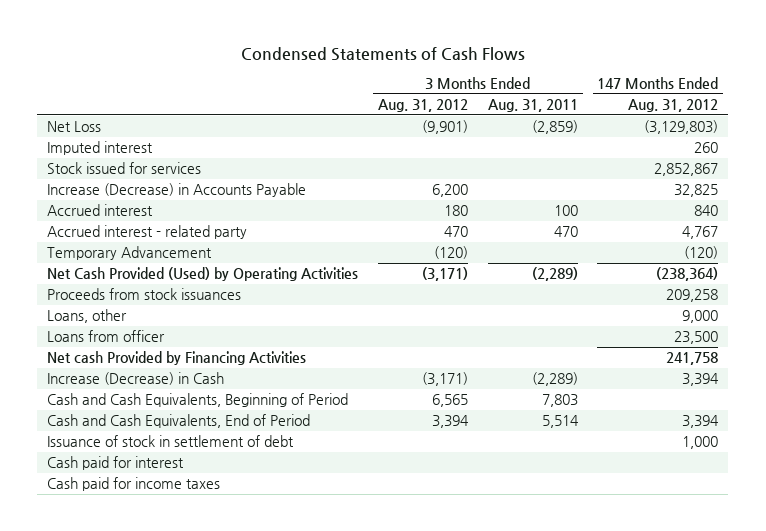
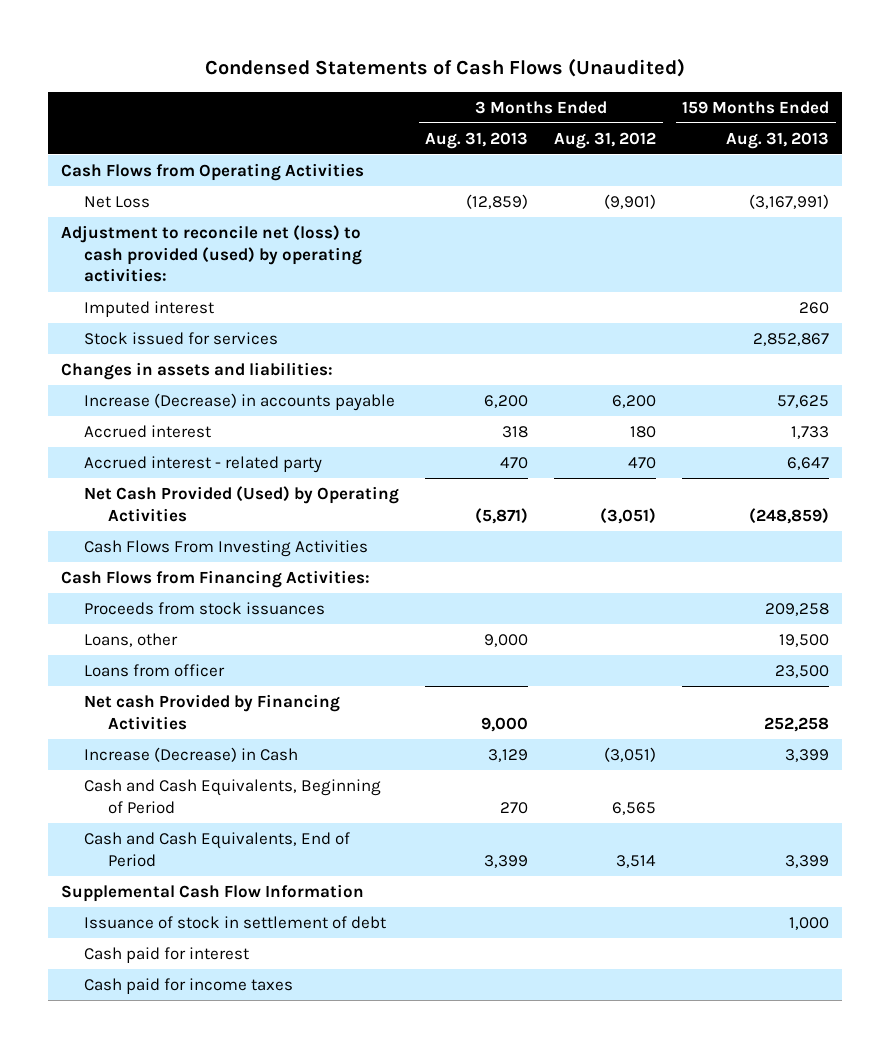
- Condensed Statements of Cash Flows
+ Condensed Statements of Cash Flows (Unaudited)
- | 3 Months Ended Aug. 31, 2012 | 3 Months Ended Aug. 31, 2011 | 147 Months Ended Aug. 31, 2012
+ | 3 Months Ended Aug. 31, 2013 | 3 Months Ended Aug. 31, 2012 | 159 Months Ended Aug. 31, 2013
+ Cash Flows from Operating Activities
+ Adjustment to reconcile net (loss) to cash provided (used) by operating activities:
- Increase (Decrease) in Accounts Payable | 6,200 | | 32,825
+ Changes in assets and liabilities:
+ Increase (Decrease) in accounts payable | 6,200 | 6,200 | 57,625
- Temporary Advancement | (120) | | (120)
- Net Cash Provided (Used) by Operating Activities | (3,171) | (2,289) | (238,364)
+ Net Cash Provided (Used) by Operating Activities | (5,871) | (3,051) | (248,859)
+ Cash Flows From Investing Activities
+ Cash Flows from Financing Activities:
- Increase (Decrease) in Cash | (3,171) | (2,289) | 3,394
+ Increase (Decrease) in Cash | 3,129 | (3,051) | 3,399
- Cash and Cash Equivalents, End of Period | 3,394 | 5,514 | 3,394
+ Cash and Cash Equivalents, End of Period | 3,399 | 3,514 | 3,399
+ Supplemental Cash Flow Information

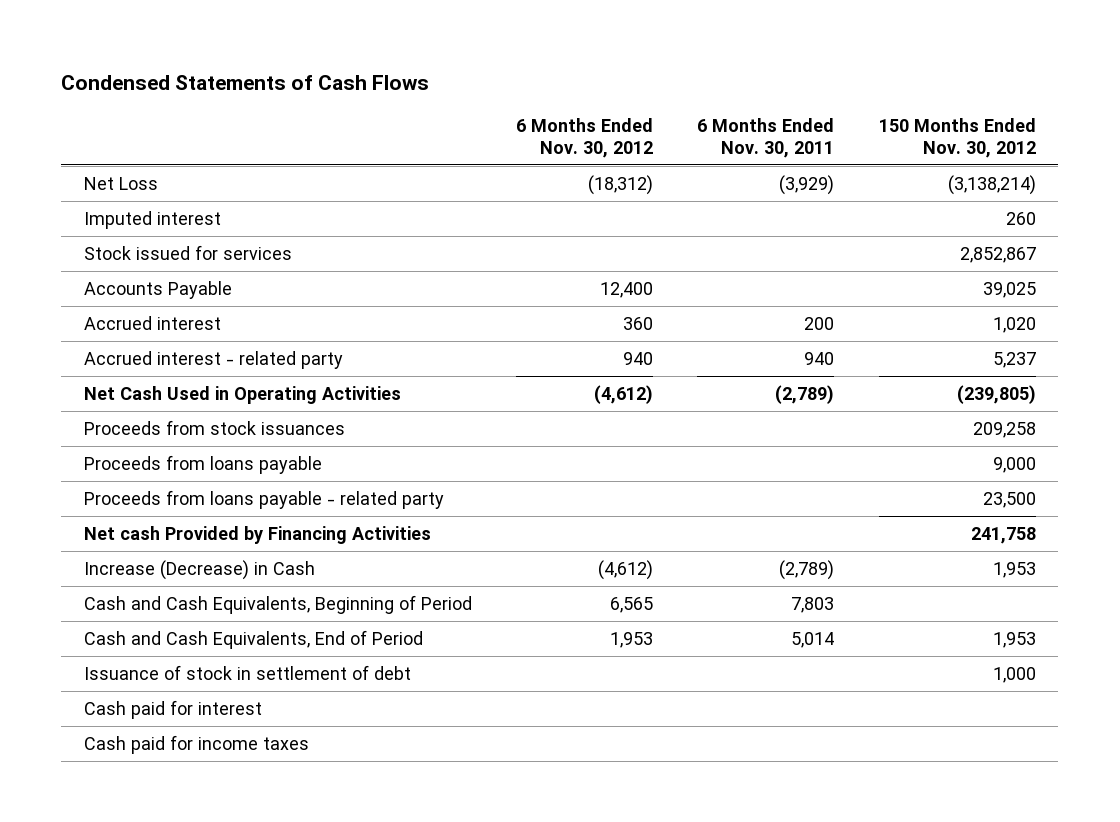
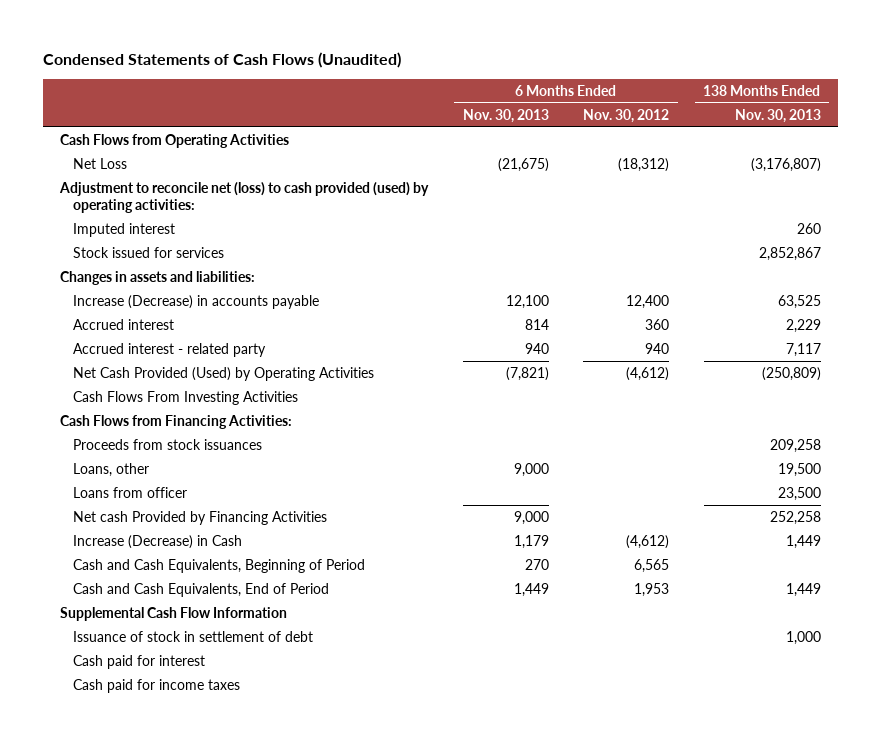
- Condensed Statements of Cash Flows
+ Condensed Statements of Cash Flows (Unaudited)
- | 6 Months Ended Nov. 30, 2012 | 6 Months Ended Nov. 30, 2011 | 150 Months Ended Nov. 30, 2012
+ | 6 Months Ended Nov. 30, 2013 | 6 Months Ended Nov. 30, 2012 | 138 Months Ended Nov. 30, 2013
+ Cash Flows from Operating Activities
+ Adjustment to reconcile net (loss) to cash provided (used) by operating activities:
- Accounts Payable | 12,400 | | 39,025
+ Changes in assets and liabilities:
+ Increase (Decrease) in accounts payable | 12,100 | 12,400 | 63,525
- Net Cash Used in Operating Activities | (4,612) | (2,789) | (239,805)
+ Net Cash Provided (Used) by Operating Activities | (7,821) | (4,612) | (250,809)
+ Cash Flows From Investing Activities
+ Cash Flows from Financing Activities:
- Proceeds from loans payable | | | 9,000
- Proceeds from loans payable - related party | | | 23,500
+ Loans, other | 9,000 | | 19,500
+ Loans from officer | | | 23,500
+ Supplemental Cash Flow Information

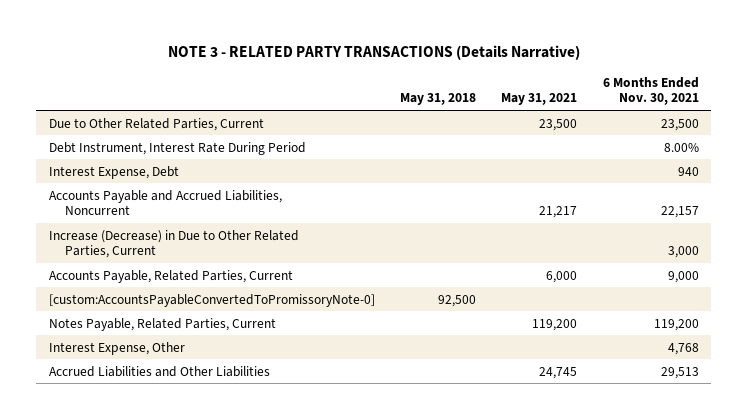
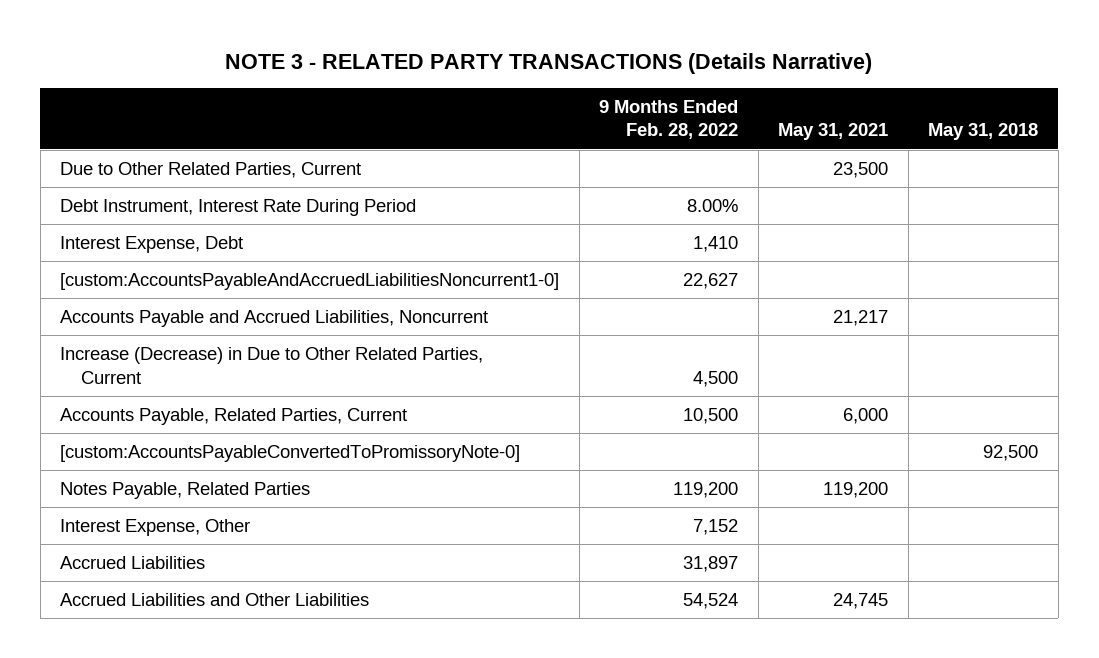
- | May 31, 2018 | May 31, 2021 | 6 Months Ended Nov. 30, 2021
+ | 9 Months Ended Feb. 28, 2022 | May 31, 2021 | May 31, 2018
+ [custom:AccountsPayableAndAccruedLiabilitiesNoncurrent1-0] | 22,627 | |
- Notes Payable, Related Parties, Current | | 119,200 | 119,200
+ Notes Payable, Related Parties | 119,200 | 119,200 |
+ Accrued Liabilities | 31,897 | |

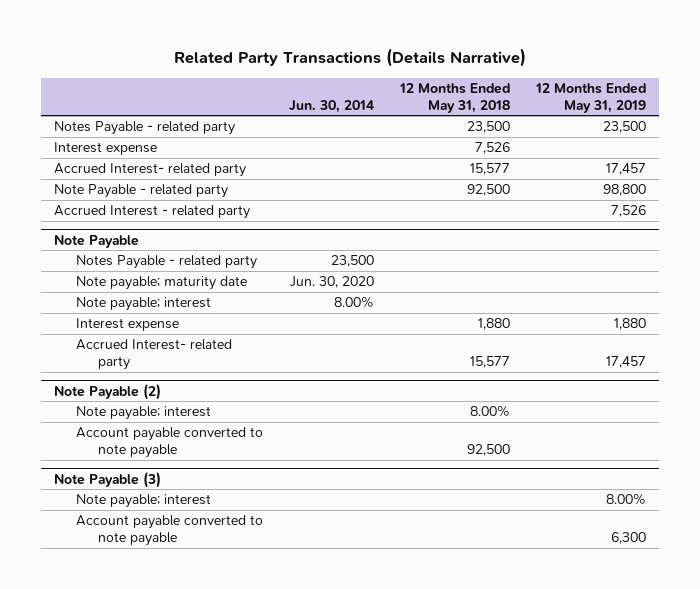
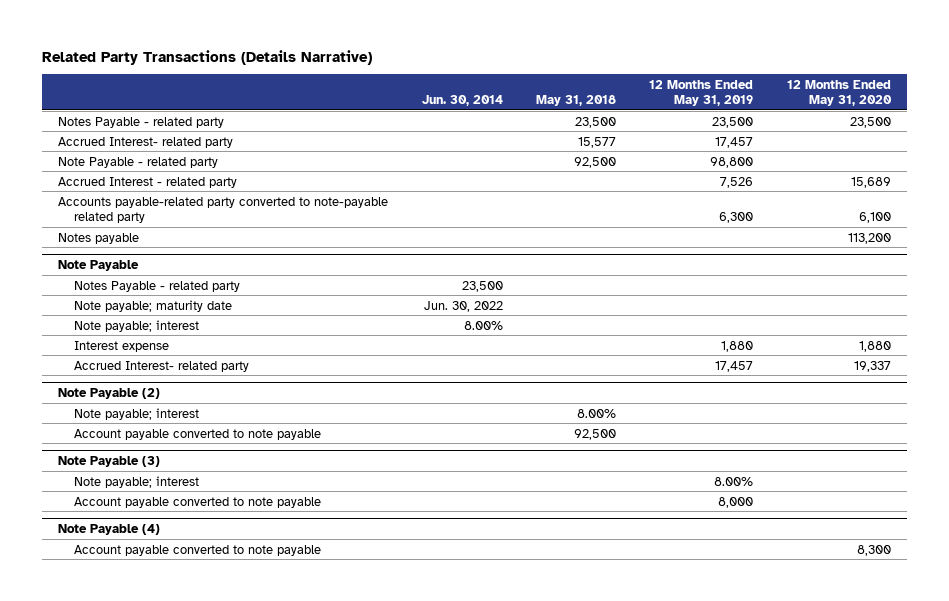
- | Jun. 30, 2014 | 12 Months Ended May 31, 2018 | 12 Months Ended May 31, 2019
+ | Jun. 30, 2014 | May 31, 2018 | 12 Months Ended May 31, 2019 | 12 Months Ended May 31, 2020
- Interest expense | | 7,526 |
+ Accounts payable-related party converted to note-payable related party | | | 6,300 | 6,100
+ Notes payable | | | | 113,200
@ Note Payable
- Note payable; maturity date | Jun. 30, 2020 | |
+ Note payable; maturity date | Jun. 30, 2022 | | |
@ Note Payable (3)
- Account payable converted to note payable | | | 6,300
+ Account payable converted to note payable | | | 8,000 |
+ Note Payable (4)
+ Account payable converted to note payable | | | | 8,300

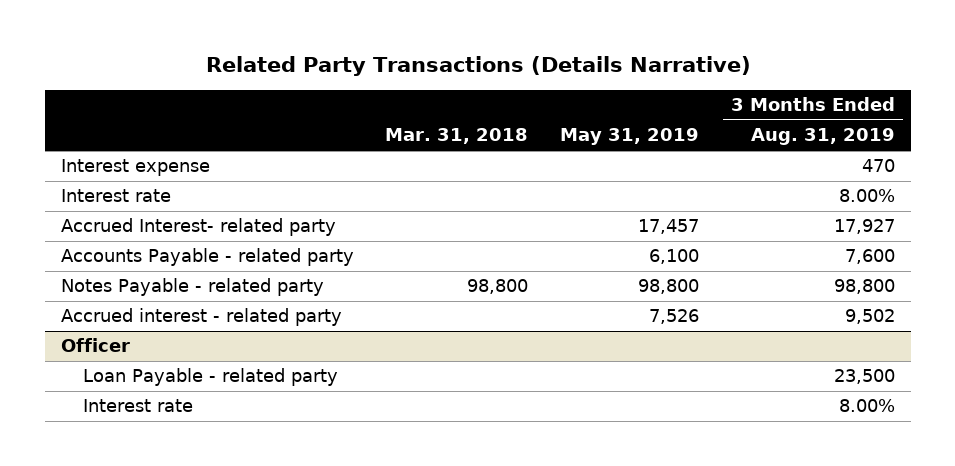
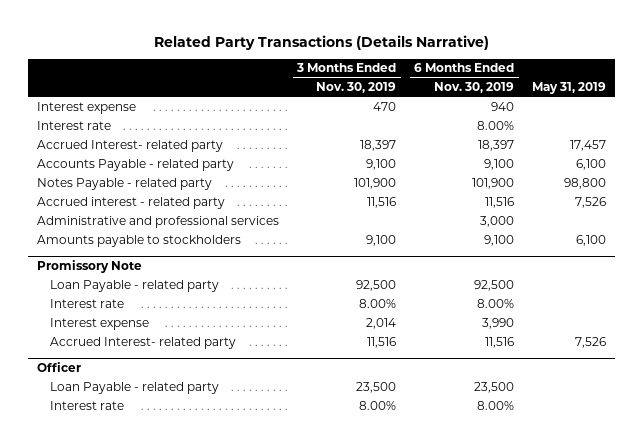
- | Mar. 31, 2018 | May 31, 2019 | 3 Months Ended Aug. 31, 2019
+ | 3 Months Ended Nov. 30, 2019 | 6 Months Ended Nov. 30, 2019 | May 31, 2019
+ Administrative and professional services | | 3,000 |
+ Amounts payable to stockholders | 9,100 | 9,100 | 6,100
+ Promissory Note
+ Loan Payable - related party | 92,500 | 92,500 |
+ Interest rate | 8.00% | 8.00% |
+ Interest expense | 2,014 | 3,990 |
+ Accrued Interest- related party | 11,516 | 11,516 | 7,526

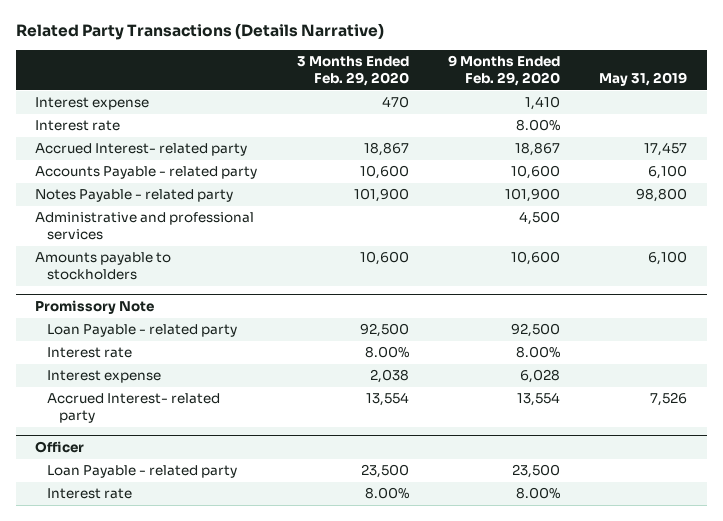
- | 3 Months Ended Nov. 30, 2019 | 6 Months Ended Nov. 30, 2019 | May 31, 2019
+ | 3 Months Ended Feb. 29, 2020 | 9 Months Ended Feb. 29, 2020 | May 31, 2019
- Accrued interest - related party | 11,516 | 11,516 | 7,526

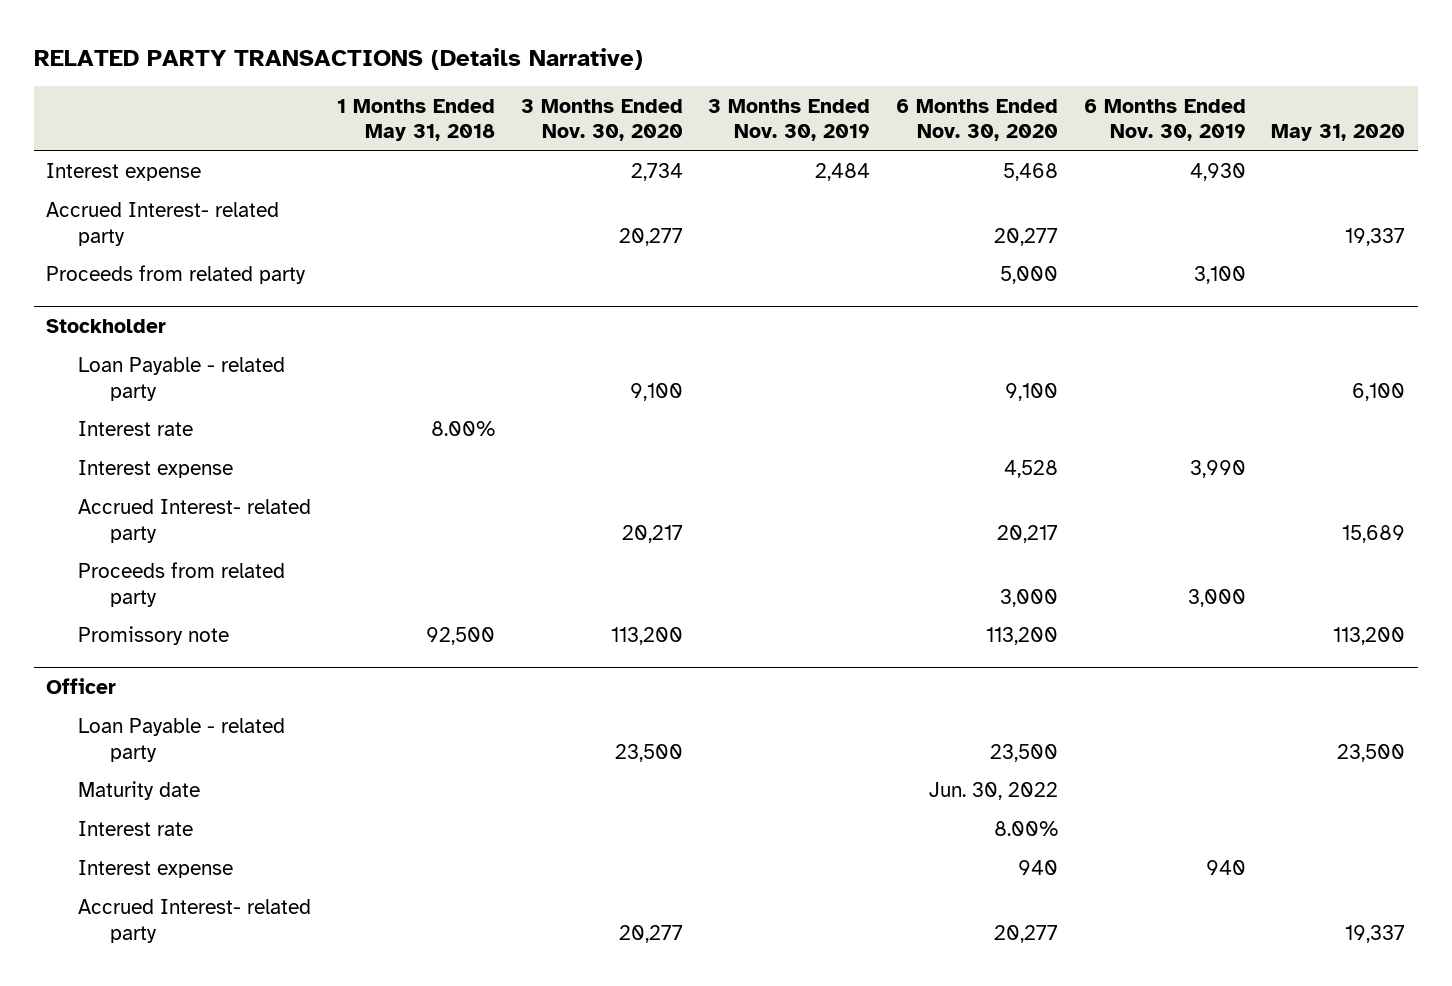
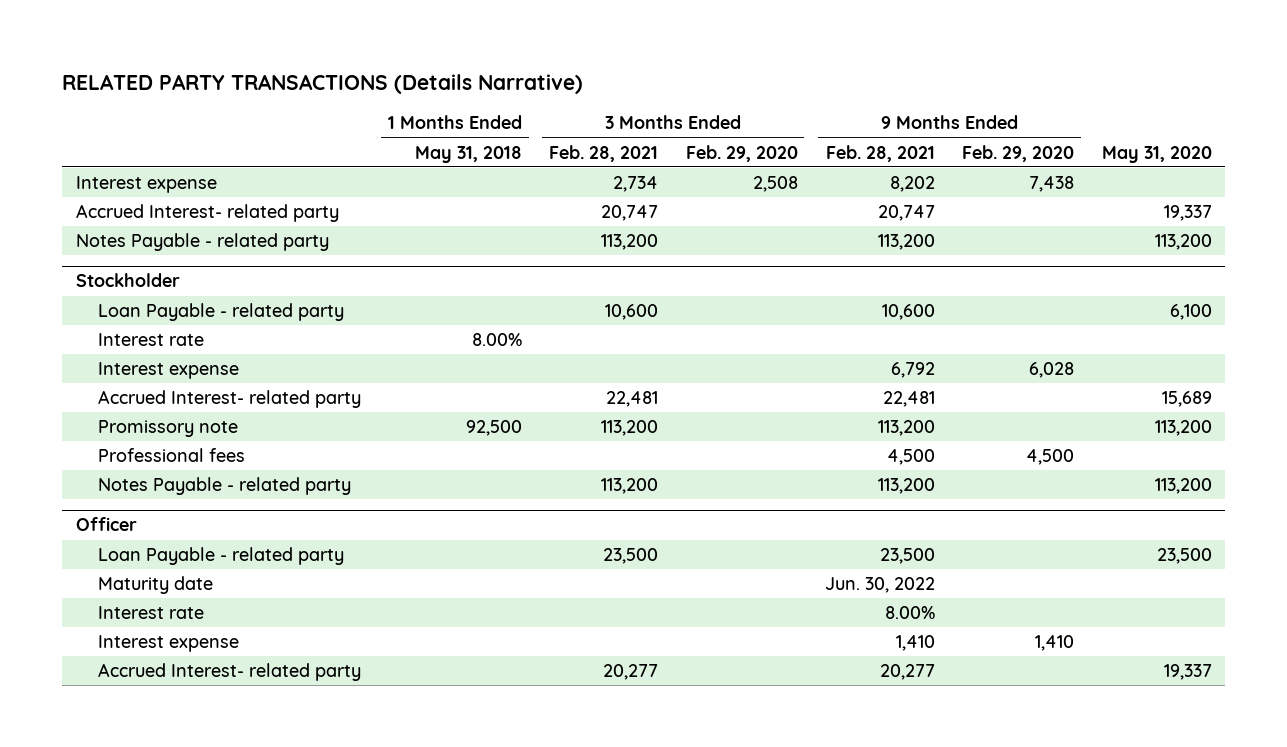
- | 1 Months Ended May 31, 2018 | 3 Months Ended Nov. 30, 2020 | 3 Months Ended Nov. 30, 2019 | 6 Months Ended Nov. 30, 2020 | 6 Months Ended Nov. 30, 2019 | May 31, 2020
+ | 1 Months Ended May 31, 2018 | 3 Months Ended Feb. 28, 2021 | 3 Months Ended Feb. 29, 2020 | 9 Months Ended Feb. 28, 2021 | 9 Months Ended Feb. 29, 2020 | May 31, 2020
- Proceeds from related party | | | | 5,000 | 3,100 |
+ Notes Payable - related party | | 113,200 | | 113,200 | | 113,200
@ Stockholder
- Proceeds from related party | | | | 3,000 | 3,000 |
+ Professional fees | | | | 4,500 | 4,500 |
+ Notes Payable - related party | | 113,200 | | 113,200 | | 113,200

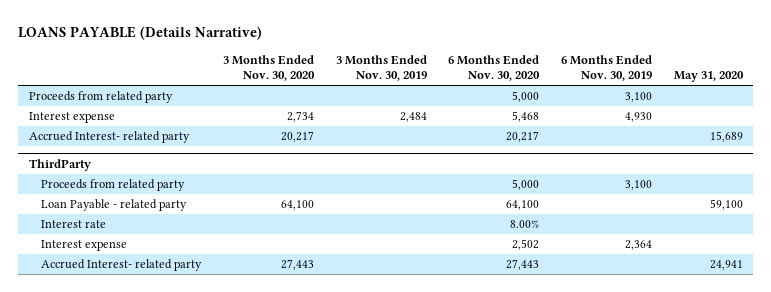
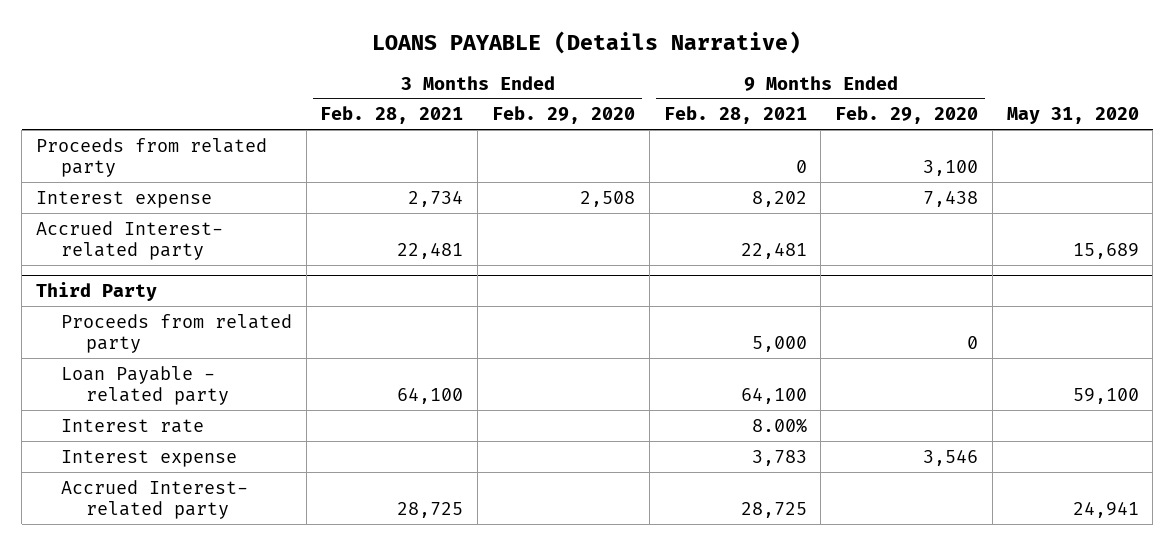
- | 3 Months Ended Nov. 30, 2020 | 3 Months Ended Nov. 30, 2019 | 6 Months Ended Nov. 30, 2020 | 6 Months Ended Nov. 30, 2019 | May 31, 2020
+ | 3 Months Ended Feb. 28, 2021 | 3 Months Ended Feb. 29, 2020 | 9 Months Ended Feb. 28, 2021 | 9 Months Ended Feb. 29, 2020 | May 31, 2020
- ThirdParty
+ Third Party

